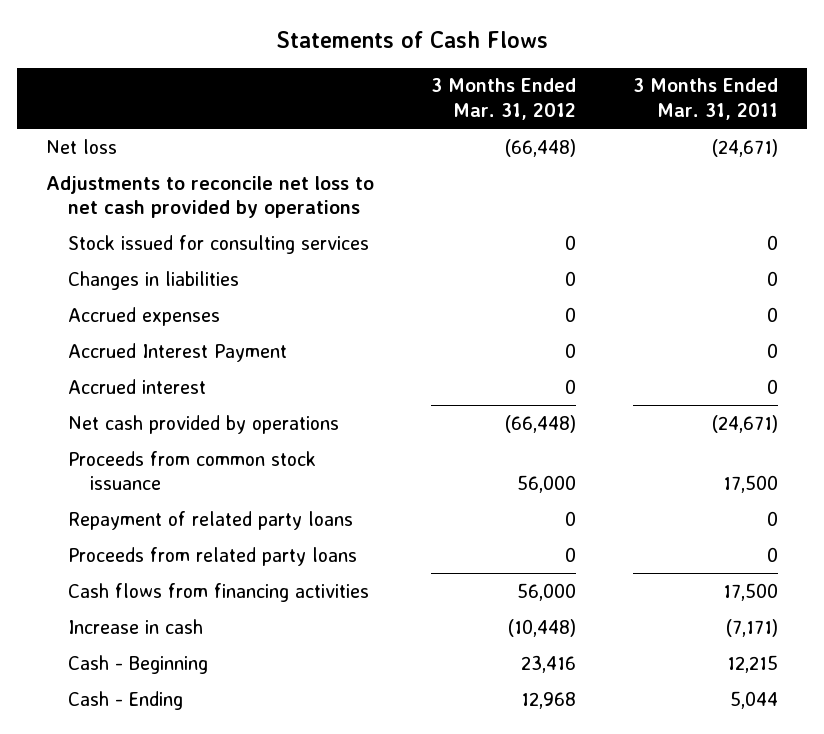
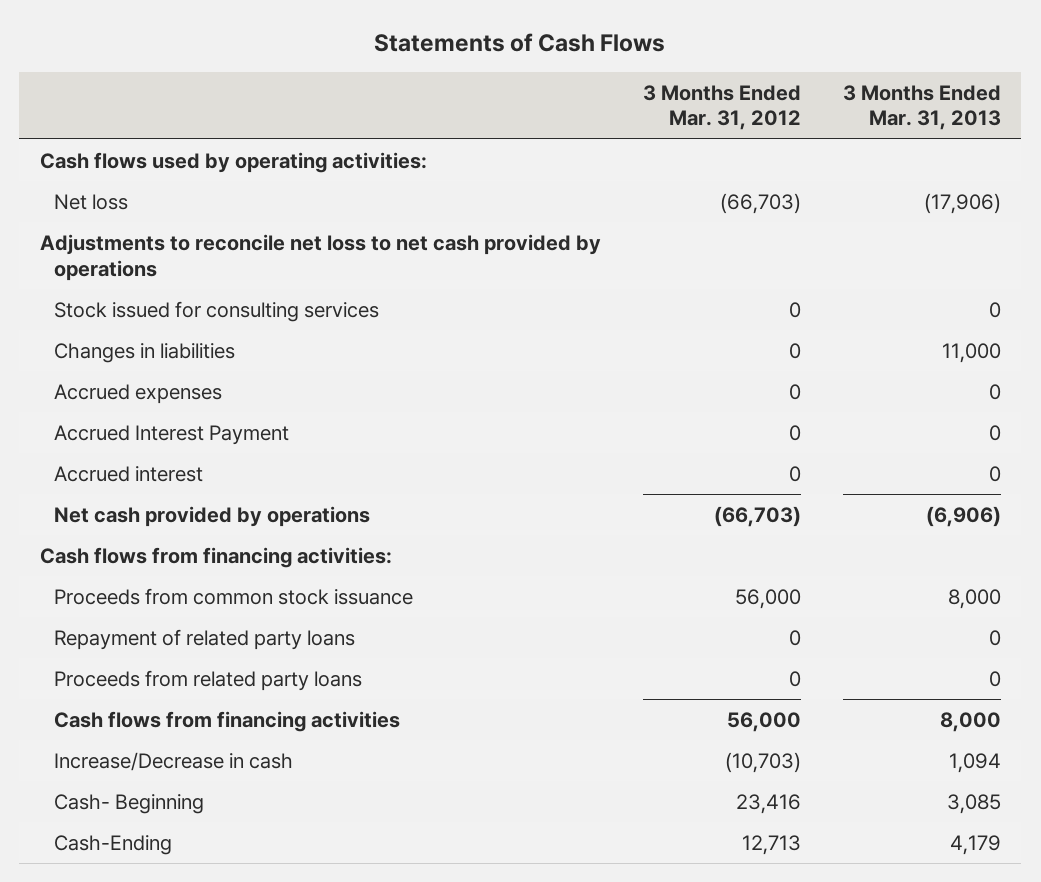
- | 3 Months Ended Mar. 31, 2012 | 3 Months Ended Mar. 31, 2011
+ | 3 Months Ended Mar. 31, 2012 | 3 Months Ended Mar. 31, 2013
- Net loss | (66,448) | (24,671)
+ Cash flows used by operating activities:
+ Net loss | (66,703) | (17,906)
- Net cash provided by operations | (66,448) | (24,671)
+ Net cash provided by operations | (66,703) | (6,906)
+ Cash flows from financing activities:
- Increase in cash | (10,448) | (7,171)
- Cash - Beginning | 23,416 | 12,215
- Cash - Ending | 12,968 | 5,044
+ Increase/Decrease in cash | (10,703) | 1,094
+ Cash- Beginning | 23,416 | 3,085
+ Cash-Ending | 12,713 | 4,179

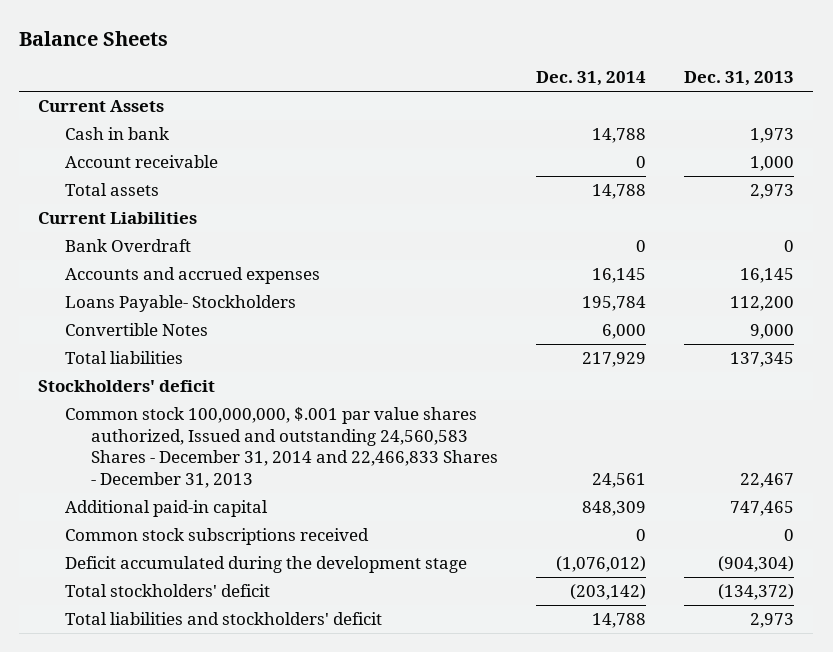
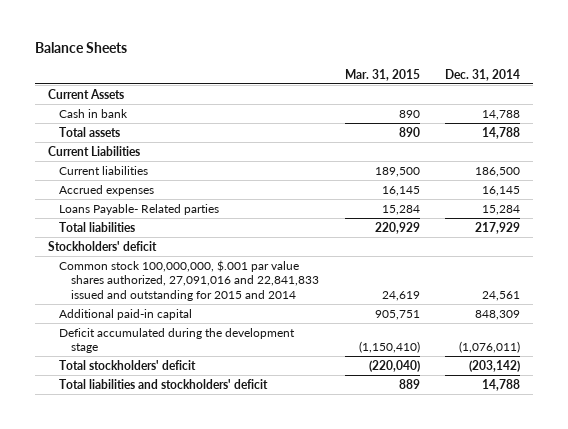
- | Dec. 31, 2014 | Dec. 31, 2013
+ | Mar. 31, 2015 | Dec. 31, 2014
- Account receivable | 0 | 1,000
- Bank Overdraft | 0 | 0
- Accounts and accrued expenses | 16,145 | 16,145
- Loans Payable- Stockholders | 195,784 | 112,200
- Convertible Notes | 6,000 | 9,000
+ Current liabilities | 189,500 | 186,500
+ Accrued expenses | 16,145 | 16,145
+ Loans Payable- Related parties | 15,284 | 15,284
- Common stock 100,000,000, $.001 par value shares authorized, Issued and outstanding 24,560,583 Shares - December 31, 2014 and 22,466,833 Shares - December 31, 2013 | 24,561 | 22,467
+ Common stock 100,000,000, $.001 par value shares authorized, 27,091,016 and 22,841,833 issued and outstanding for 2015 and 2014 | 24,619 | 24,561
- Common stock subscriptions received | 0 | 0
- Deficit accumulated during the development stage | (1,076,012) | (904,304)
+ Deficit accumulated during the development stage | (1,150,410) | (1,076,011)

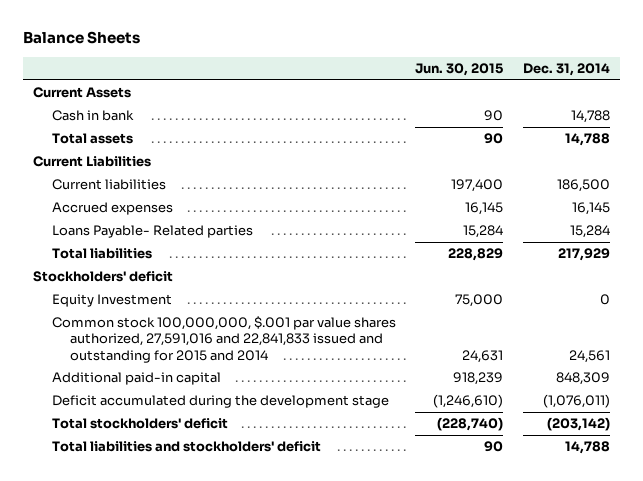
- | Mar. 31, 2015 | Dec. 31, 2014
+ | Jun. 30, 2015 | Dec. 31, 2014
- Common stock 100,000,000, $.001 par value shares authorized, 27,091,016 and 22,841,833 issued and outstanding for 2015 and 2014 | 24,619 | 24,561
+ Equity Investment | 75,000 | 0
+ Common stock 100,000,000, $.001 par value shares authorized, 27,591,016 and 22,841,833 issued and outstanding for 2015 and 2014 | 24,631 | 24,561

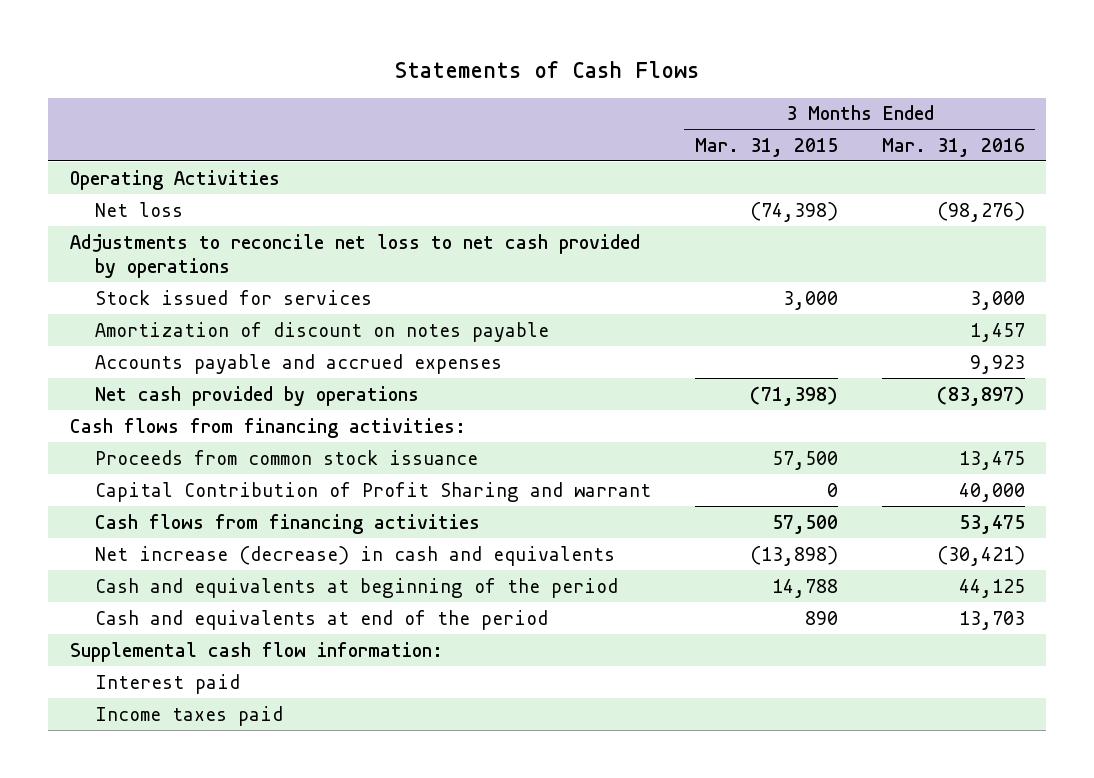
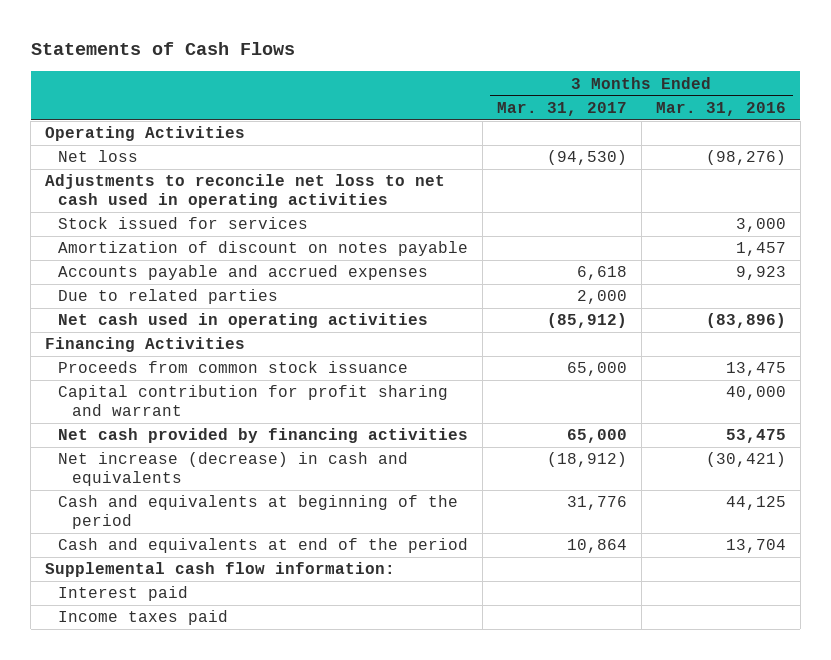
- | 3 Months Ended Mar. 31, 2015 | 3 Months Ended Mar. 31, 2016
+ | 3 Months Ended Mar. 31, 2017 | 3 Months Ended Mar. 31, 2016
- Adjustments to reconcile net loss to net cash provided by operations
+ Adjustments to reconcile net loss to net cash used in operating activities
- Net cash provided by operations | (71,398) | (83,897)
- Cash flows from financing activities:
+ Due to related parties | 2,000 |
+ Net cash used in operating activities | (85,912) | (83,896)
+ Financing Activities
- Capital Contribution of Profit Sharing and warrant | 0 | 40,000
- Cash flows from financing activities | 57,500 | 53,475
+ Capital contribution for profit sharing and warrant | | 40,000
+ Net cash provided by financing activities | 65,000 | 53,475
- Cash and equivalents at end of the period | 890 | 13,703
+ Cash and equivalents at end of the period | 10,864 | 13,704

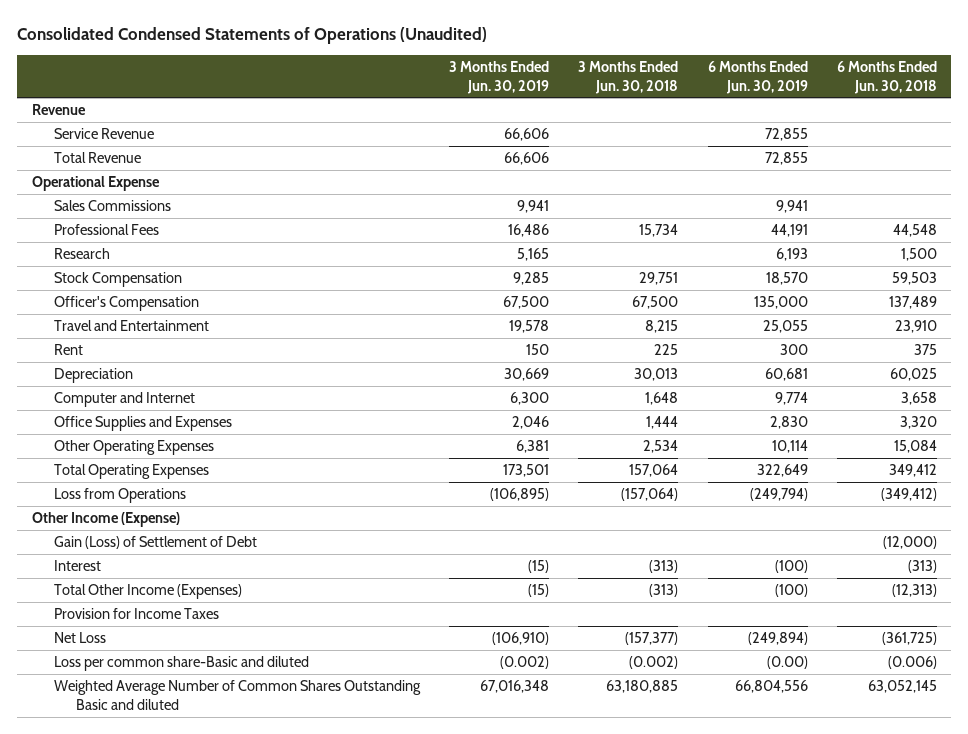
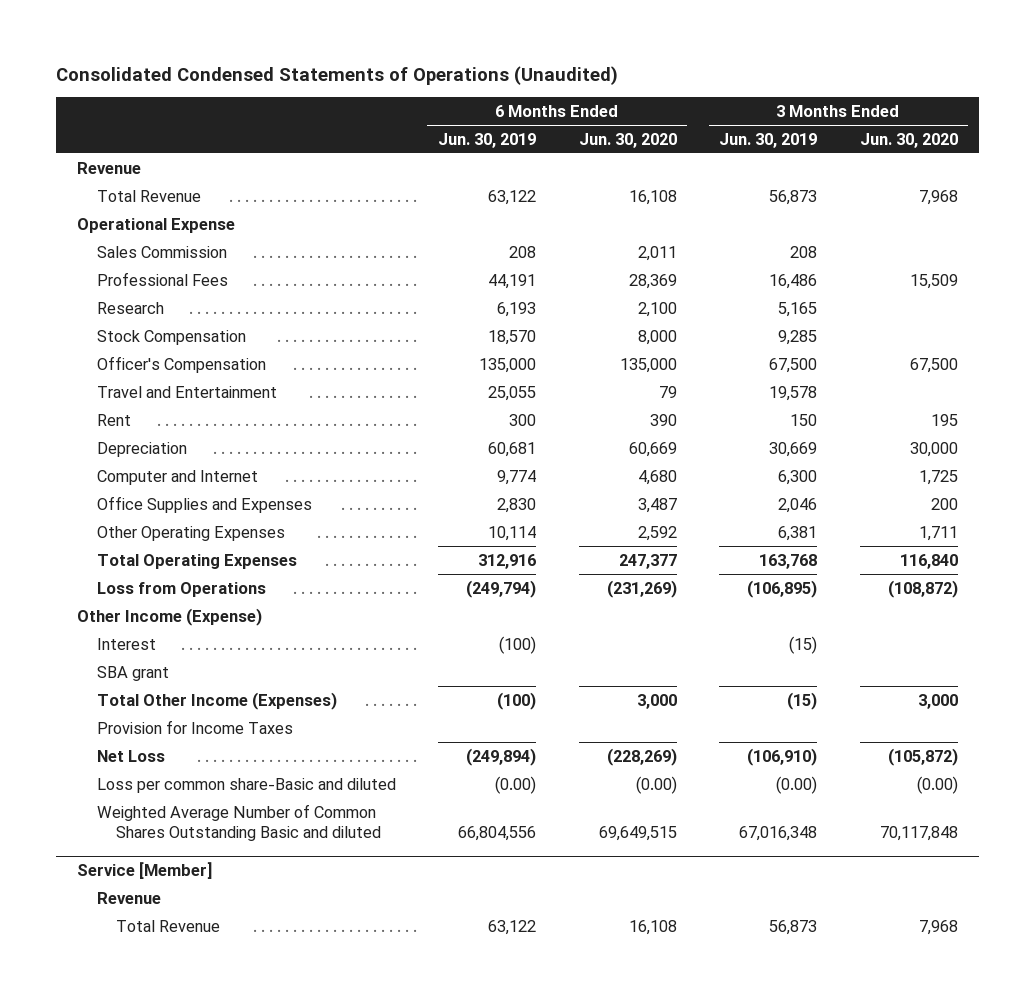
- | 3 Months Ended Jun. 30, 2019 | 3 Months Ended Jun. 30, 2018 | 6 Months Ended Jun. 30, 2019 | 6 Months Ended Jun. 30, 2018
+ | 6 Months Ended Jun. 30, 2019 | 6 Months Ended Jun. 30, 2020 | 3 Months Ended Jun. 30, 2019 | 3 Months Ended Jun. 30, 2020
- Service Revenue | 66,606 | | 72,855 |
- Total Revenue | 66,606 | | 72,855 |
+ Total Revenue | 63,122 | 16,108 | 56,873 | 7,968
- Sales Commissions | 9,941 | | 9,941 |
+ Sales Commission | 208 | 2,011 | 208 |
- Total Operating Expenses | 173,501 | 157,064 | 322,649 | 349,412
+ Total Operating Expenses | 312,916 | 247,377 | 163,768 | 116,840
- Gain (Loss) of Settlement of Debt | | | | (12,000)
+ SBA grant
- Loss per common share-Basic and diluted | (0.002) | (0.002) | (0.00) | (0.006)
+ Loss per common share-Basic and diluted | (0.00) | (0.00) | (0.00) | (0.00)
+ Service [Member]
+ Revenue
+ Total Revenue | 63,122 | 16,108 | 56,873 | 7,968

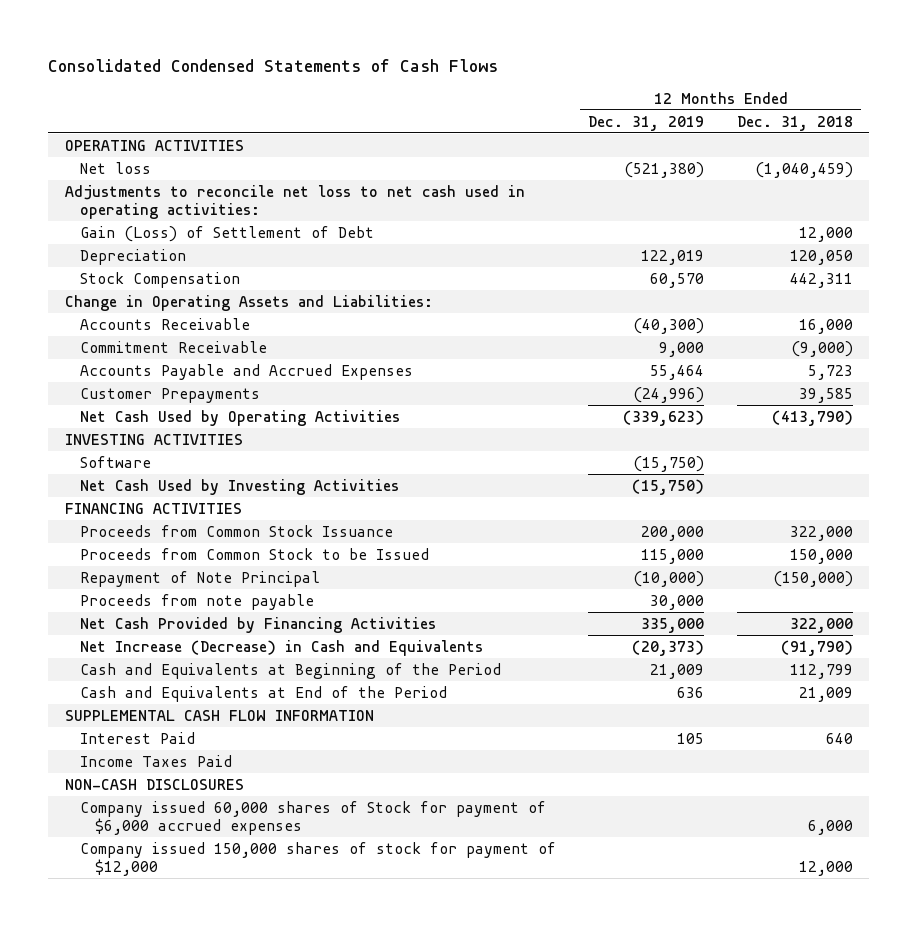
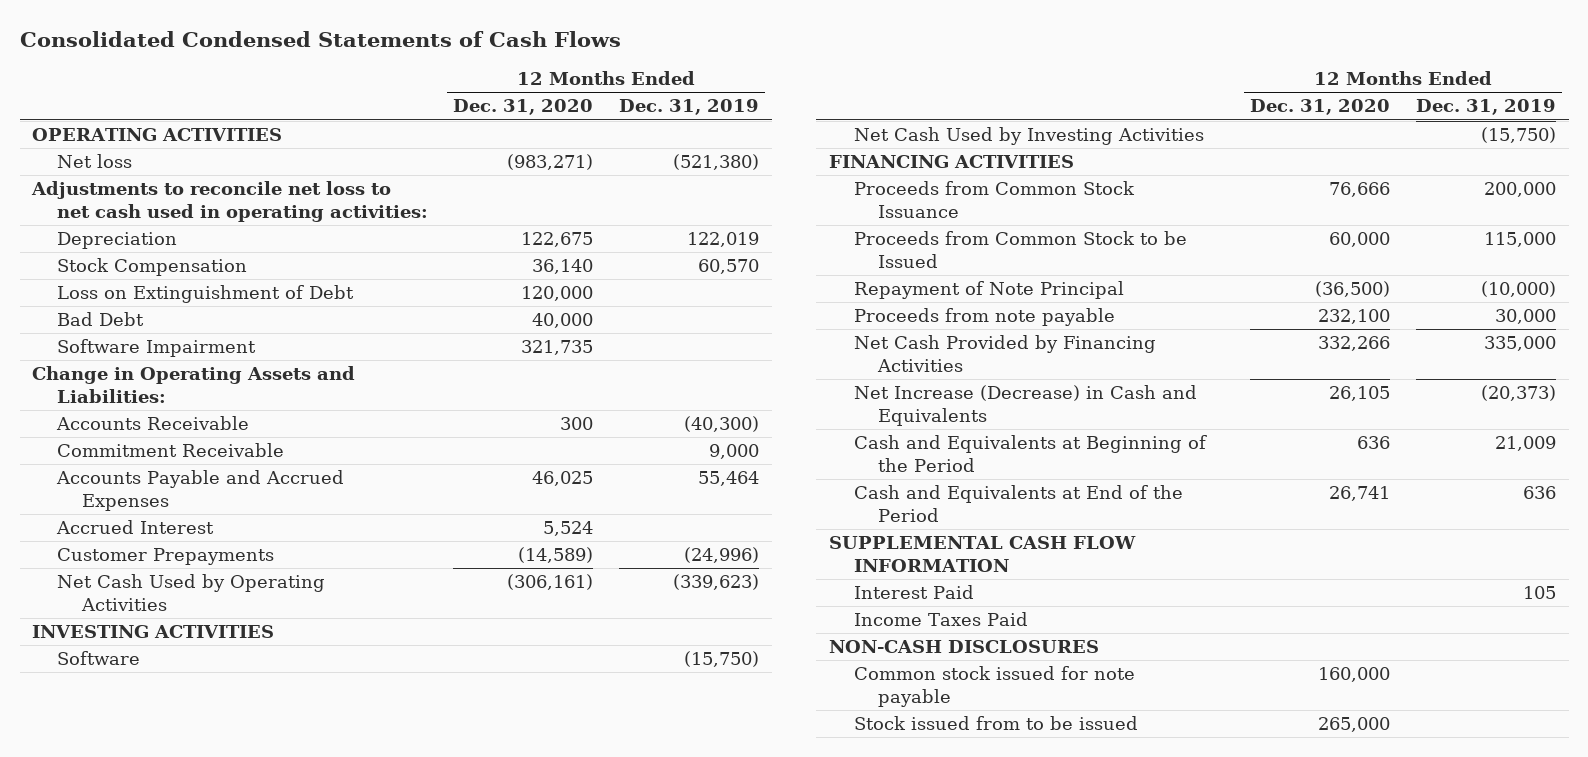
- | 12 Months Ended Dec. 31, 2019 | 12 Months Ended Dec. 31, 2018
+ | 12 Months Ended Dec. 31, 2020 | 12 Months Ended Dec. 31, 2019
- Gain (Loss) of Settlement of Debt | | 12,000
+ Loss on Extinguishment of Debt | 120,000 |
+ Bad Debt | 40,000 |
+ Software Impairment | 321,735 |
+ Accrued Interest | 5,524 |
- Company issued 60,000 shares of Stock for payment of $6,000 accrued expenses | | 6,000
- Company issued 150,000 shares of stock for payment of $12,000 | | 12,000
+ Common stock issued for note payable | 160,000 |
+ Stock issued from to be issued | 265,000 |

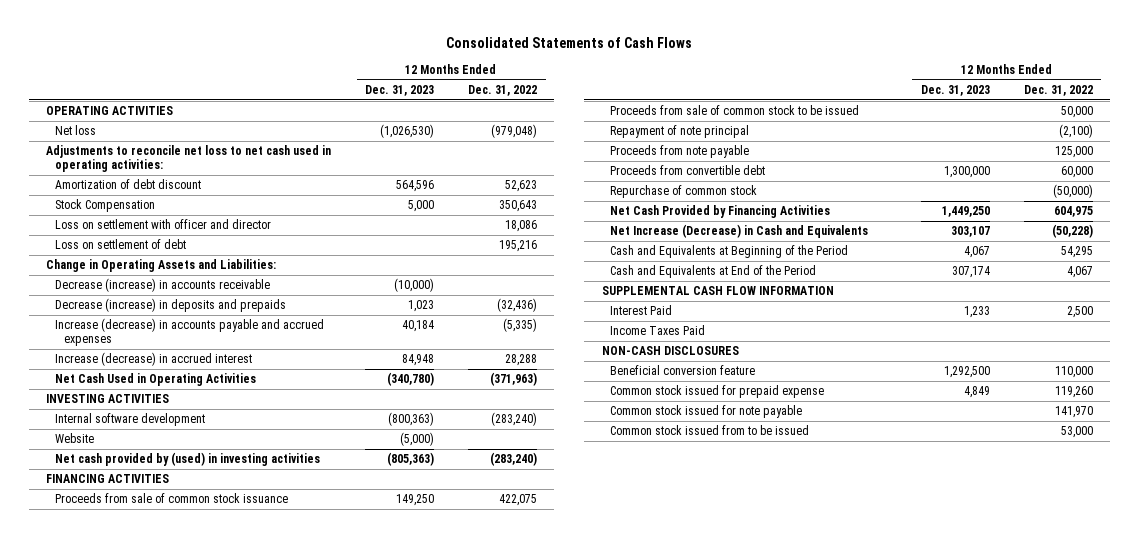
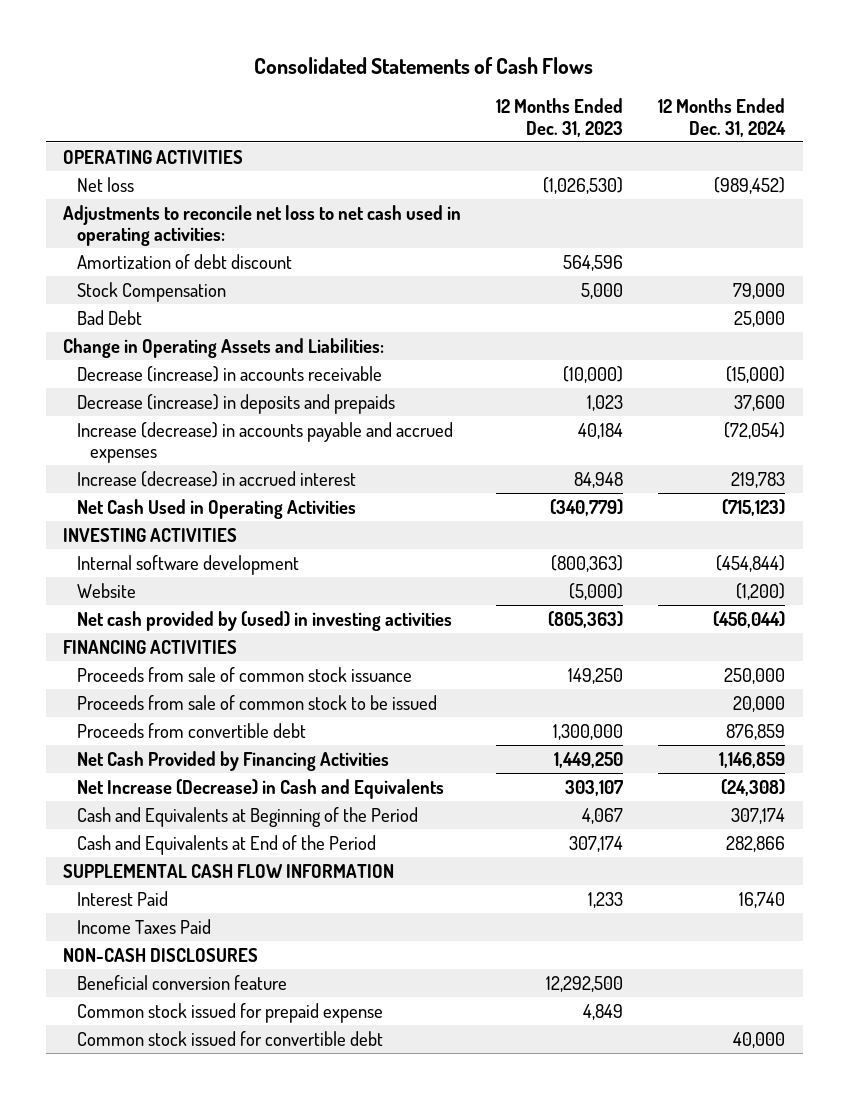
- | 12 Months Ended Dec. 31, 2023 | 12 Months Ended Dec. 31, 2022
+ | 12 Months Ended Dec. 31, 2023 | 12 Months Ended Dec. 31, 2024
- Loss on settlement with officer and director | | 18,086
- Loss on settlement of debt | | 195,216
+ Bad Debt | | 25,000
- Net Cash Used in Operating Activities | (340,780) | (371,963)
+ Net Cash Used in Operating Activities | (340,779) | (715,123)
- Repayment of note principal | | (2,100)
- Proceeds from note payable | | 125,000
- Repurchase of common stock | | (50,000)
- Beneficial conversion feature | 1,292,500 | 110,000
+ Beneficial conversion feature | 12,292,500 |
- Common stock issued for note payable | | 141,970
- Common stock issued from to be issued | | 53,000
+ Common stock issued for convertible debt | | 40,000

